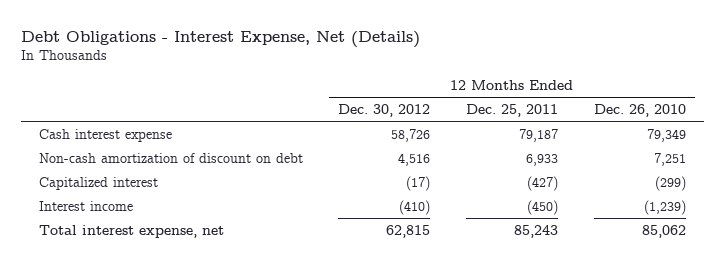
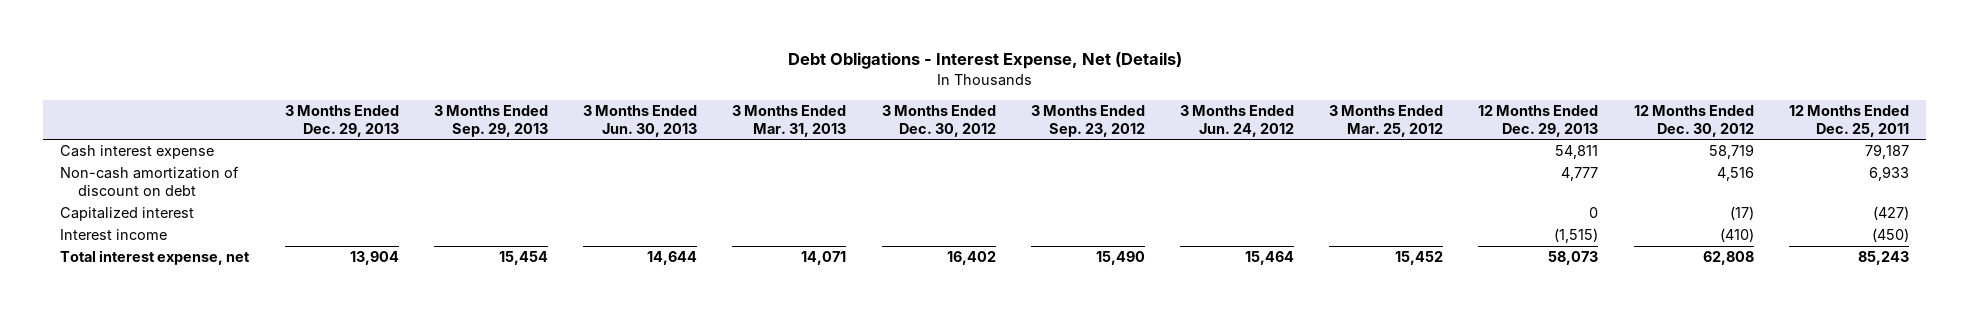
- | 12 Months Ended Dec. 30, 2012 | 12 Months Ended Dec. 25, 2011 | 12 Months Ended Dec. 26, 2010
+ | 3 Months Ended Dec. 29, 2013 | 3 Months Ended Sep. 29, 2013 | 3 Months Ended Jun. 30, 2013 | 3 Months Ended Mar. 31, 2013 | 3 Months Ended Dec. 30, 2012 | 3 Months Ended Sep. 23, 2012 | 3 Months Ended Jun. 24, 2012 | 3 Months Ended Mar. 25, 2012 | 12 Months Ended Dec. 29, 2013 | 12 Months Ended Dec. 30, 2012 | 12 Months Ended Dec. 25, 2011
- Cash interest expense | 58,726 | 79,187 | 79,349
+ Cash interest expense | | | | | | | | | 54,811 | 58,719 | 79,187
- Total interest expense, net | 62,815 | 85,243 | 85,062
+ Total interest expense, net | 13,904 | 15,454 | 14,644 | 14,071 | 16,402 | 15,490 | 15,464 | 15,452 | 58,073 | 62,808 | 85,243

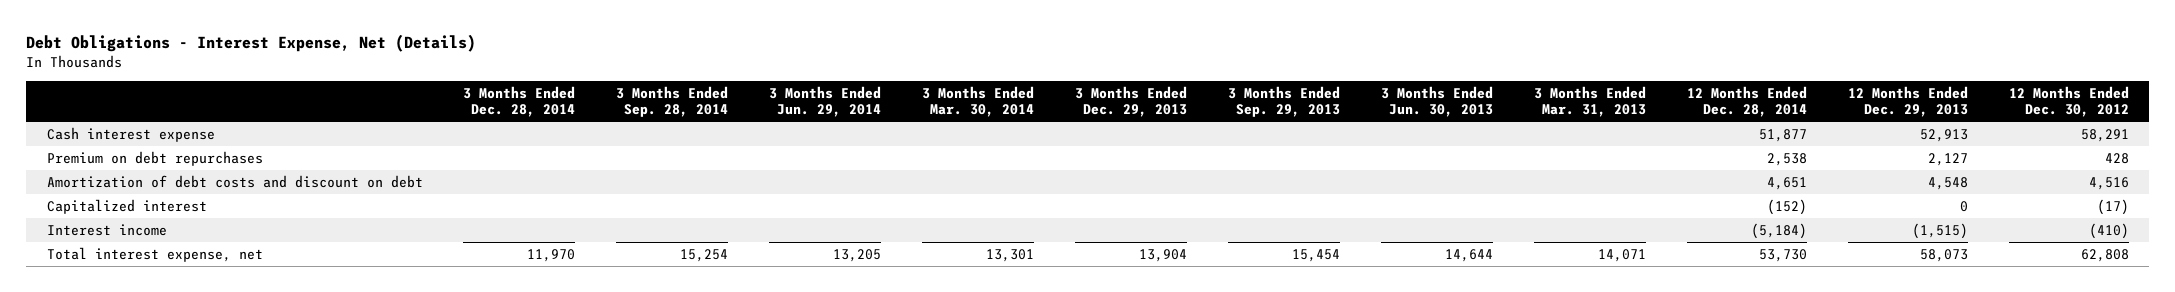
- | 3 Months Ended Dec. 29, 2013 | 3 Months Ended Sep. 29, 2013 | 3 Months Ended Jun. 30, 2013 | 3 Months Ended Mar. 31, 2013 | 3 Months Ended Dec. 30, 2012 | 3 Months Ended Sep. 23, 2012 | 3 Months Ended Jun. 24, 2012 | 3 Months Ended Mar. 25, 2012 | 12 Months Ended Dec. 29, 2013 | 12 Months Ended Dec. 30, 2012 | 12 Months Ended Dec. 25, 2011
+ | 3 Months Ended Dec. 28, 2014 | 3 Months Ended Sep. 28, 2014 | 3 Months Ended Jun. 29, 2014 | 3 Months Ended Mar. 30, 2014 | 3 Months Ended Dec. 29, 2013 | 3 Months Ended Sep. 29, 2013 | 3 Months Ended Jun. 30, 2013 | 3 Months Ended Mar. 31, 2013 | 12 Months Ended Dec. 28, 2014 | 12 Months Ended Dec. 29, 2013 | 12 Months Ended Dec. 30, 2012
- Cash interest expense | | | | | | | | | 54,811 | 58,719 | 79,187
- Non-cash amortization of discount on debt | | | | | | | | | 4,777 | 4,516 | 6,933
+ Cash interest expense | | | | | | | | | 51,877 | 52,913 | 58,291
+ Premium on debt repurchases | | | | | | | | | 2,538 | 2,127 | 428
+ Amortization of debt costs and discount on debt | | | | | | | | | 4,651 | 4,548 | 4,516

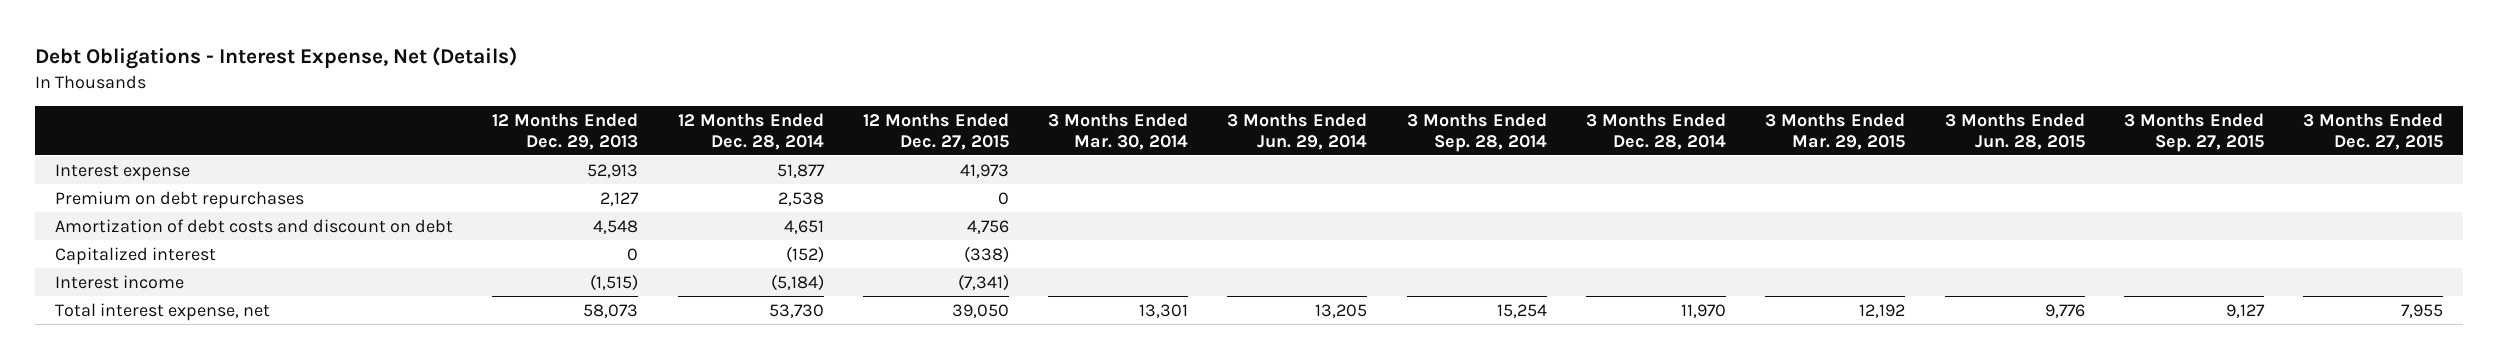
- | 3 Months Ended Dec. 28, 2014 | 3 Months Ended Sep. 28, 2014 | 3 Months Ended Jun. 29, 2014 | 3 Months Ended Mar. 30, 2014 | 3 Months Ended Dec. 29, 2013 | 3 Months Ended Sep. 29, 2013 | 3 Months Ended Jun. 30, 2013 | 3 Months Ended Mar. 31, 2013 | 12 Months Ended Dec. 28, 2014 | 12 Months Ended Dec. 29, 2013 | 12 Months Ended Dec. 30, 2012
+ | 12 Months Ended Dec. 29, 2013 | 12 Months Ended Dec. 28, 2014 | 12 Months Ended Dec. 27, 2015 | 3 Months Ended Mar. 30, 2014 | 3 Months Ended Jun. 29, 2014 | 3 Months Ended Sep. 28, 2014 | 3 Months Ended Dec. 28, 2014 | 3 Months Ended Mar. 29, 2015 | 3 Months Ended Jun. 28, 2015 | 3 Months Ended Sep. 27, 2015 | 3 Months Ended Dec. 27, 2015
- Cash interest expense | | | | | | | | | 51,877 | 52,913 | 58,291
+ Interest expense | 52,913 | 51,877 | 41,973 | | | | | | | |

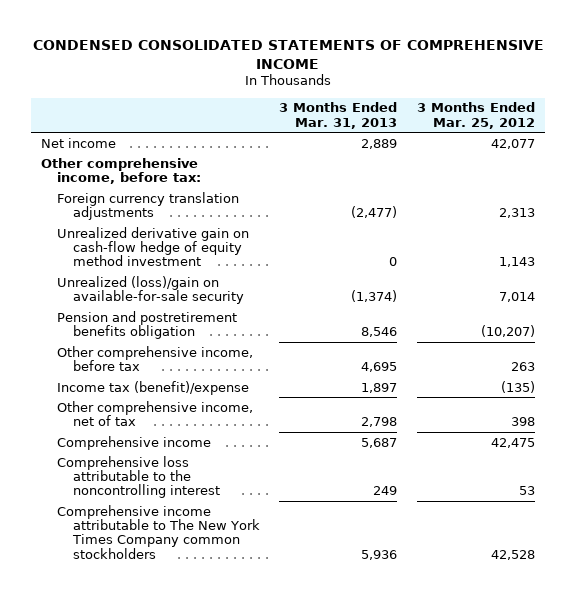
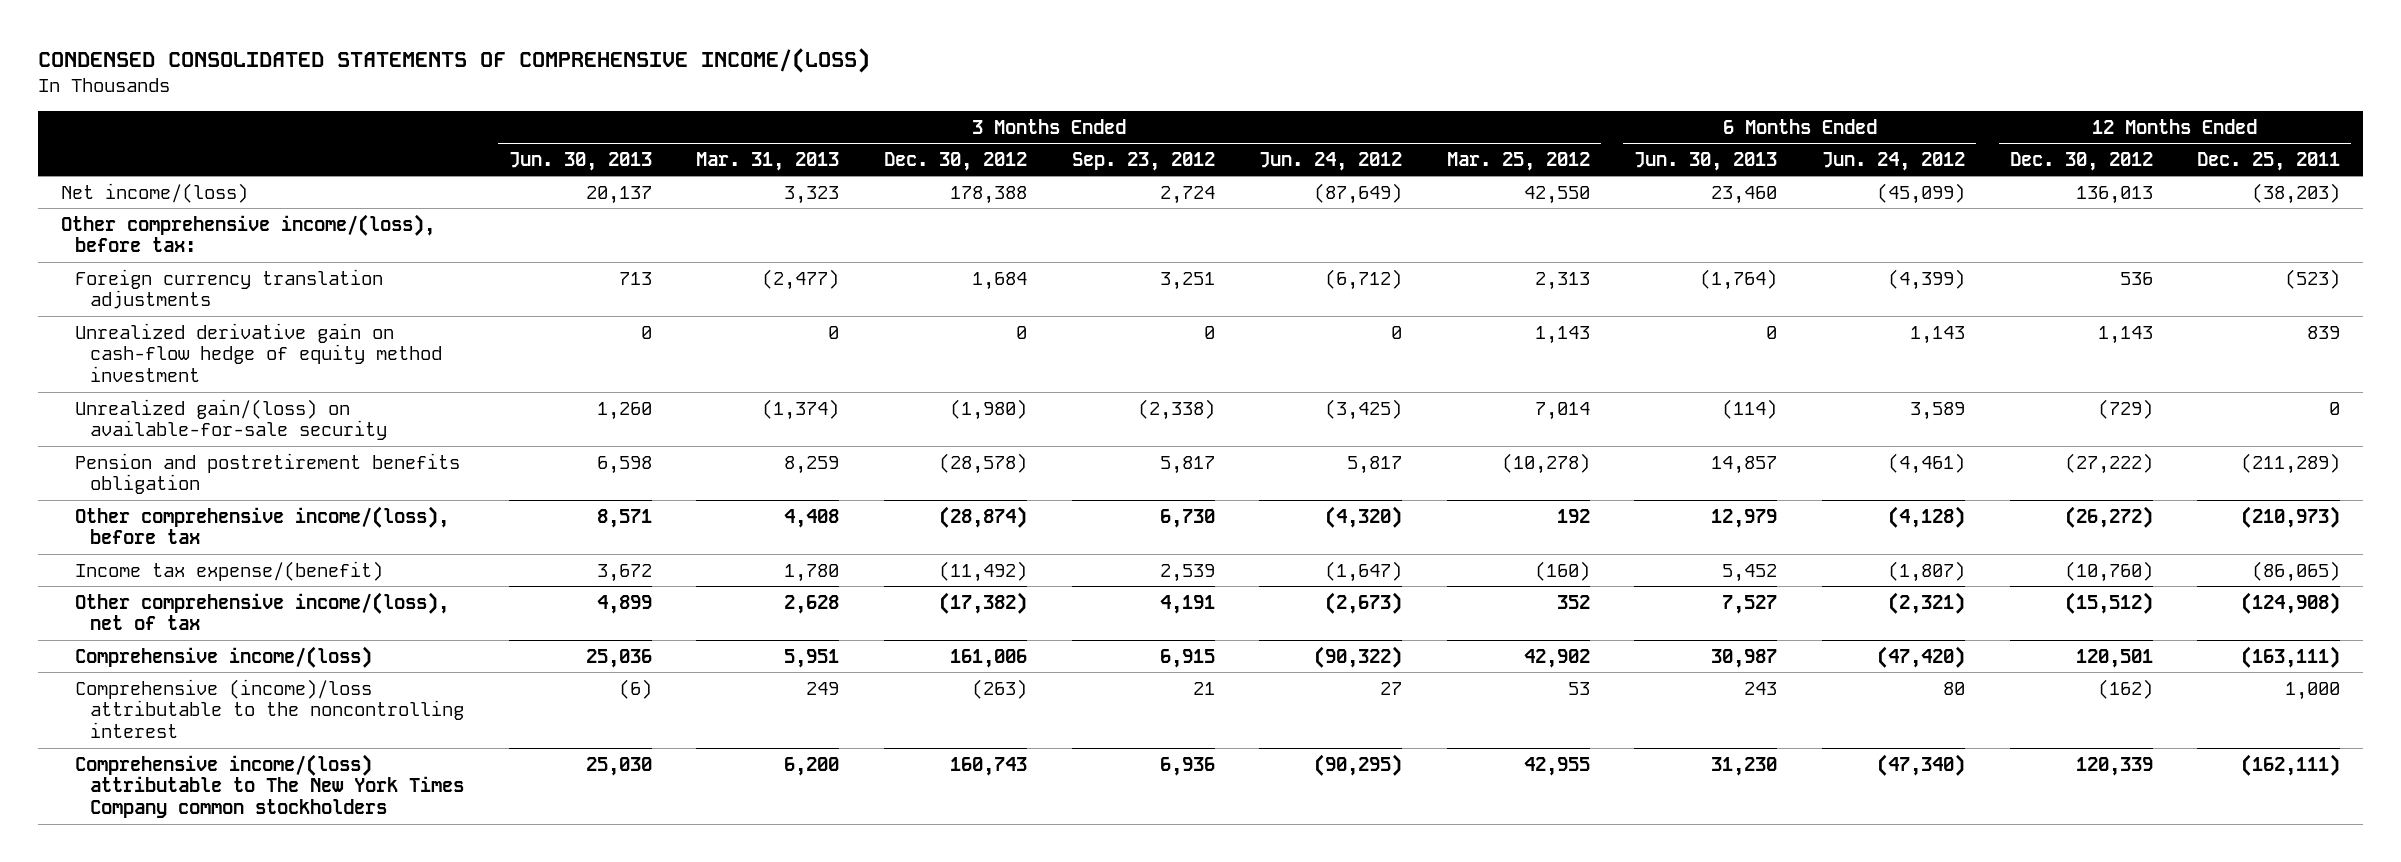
- CONDENSED CONSOLIDATED STATEMENTS OF COMPREHENSIVE INCOME
+ CONDENSED CONSOLIDATED STATEMENTS OF COMPREHENSIVE INCOME/(LOSS)
- | 3 Months Ended Mar. 31, 2013 | 3 Months Ended Mar. 25, 2012
+ | 3 Months Ended Jun. 30, 2013 | 3 Months Ended Mar. 31, 2013 | 3 Months Ended Dec. 30, 2012 | 3 Months Ended Sep. 23, 2012 | 3 Months Ended Jun. 24, 2012 | 3 Months Ended Mar. 25, 2012 | 6 Months Ended Jun. 30, 2013 | 6 Months Ended Jun. 24, 2012 | 12 Months Ended Dec. 30, 2012 | 12 Months Ended Dec. 25, 2011
- Net income | 2,889 | 42,077
- Other comprehensive income, before tax:
+ Net income/(loss) | 20,137 | 3,323 | 178,388 | 2,724 | (87,649) | 42,550 | 23,460 | (45,099) | 136,013 | (38,203)
+ Other comprehensive income/(loss), before tax:
- Unrealized (loss)/gain on available-for-sale security | (1,374) | 7,014
- Pension and postretirement benefits obligation | 8,546 | (10,207)
- Other comprehensive income, before tax | 4,695 | 263
- Income tax (benefit)/expense | 1,897 | (135)
- Other comprehensive income, net of tax | 2,798 | 398
- Comprehensive income | 5,687 | 42,475
- Comprehensive loss attributable to the noncontrolling interest | 249 | 53
- Comprehensive income attributable to The New York Times Company common stockholders | 5,936 | 42,528
+ Unrealized gain/(loss) on available-for-sale security | 1,260 | (1,374) | (1,980) | (2,338) | (3,425) | 7,014 | (114) | 3,589 | (729) | 0
+ Pension and postretirement benefits obligation | 6,598 | 8,259 | (28,578) | 5,817 | 5,817 | (10,278) | 14,857 | (4,461) | (27,222) | (211,289)
+ Other comprehensive income/(loss), before tax | 8,571 | 4,408 | (28,874) | 6,730 | (4,320) | 192 | 12,979 | (4,128) | (26,272) | (210,973)
+ Income tax expense/(benefit) | 3,672 | 1,780 | (11,492) | 2,539 | (1,647) | (160) | 5,452 | (1,807) | (10,760) | (86,065)
+ Other comprehensive income/(loss), net of tax | 4,899 | 2,628 | (17,382) | 4,191 | (2,673) | 352 | 7,527 | (2,321) | (15,512) | (124,908)
+ Comprehensive income/(loss) | 25,036 | 5,951 | 161,006 | 6,915 | (90,322) | 42,902 | 30,987 | (47,420) | 120,501 | (163,111)
+ Comprehensive (income)/loss attributable to the noncontrolling interest | (6) | 249 | (263) | 21 | 27 | 53 | 243 | 80 | (162) | 1,000
+ Comprehensive income/(loss) attributable to The New York Times Company common stockholders | 25,030 | 6,200 | 160,743 | 6,936 | (90,295) | 42,955 | 31,230 | (47,340) | 120,339 | (162,111)

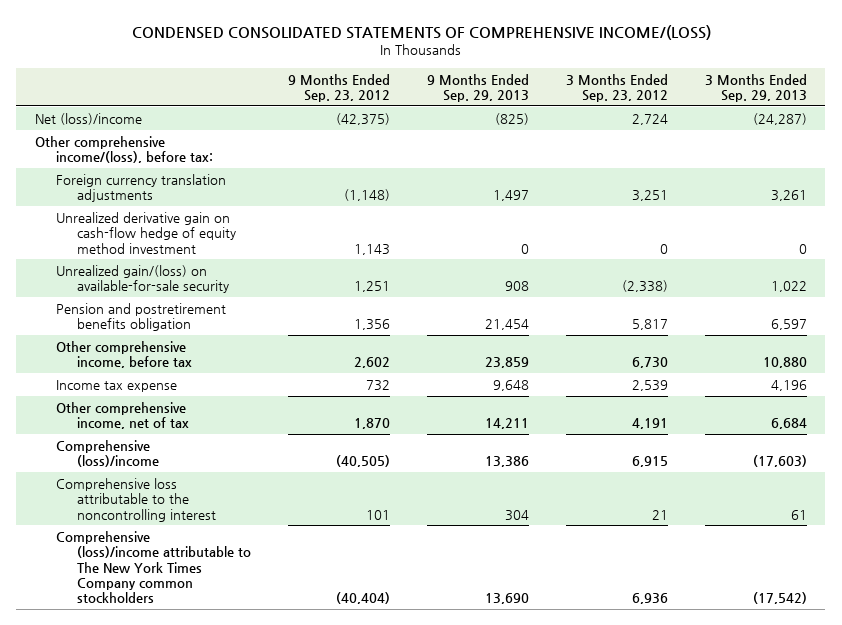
- | 3 Months Ended Jun. 30, 2013 | 3 Months Ended Mar. 31, 2013 | 3 Months Ended Dec. 30, 2012 | 3 Months Ended Sep. 23, 2012 | 3 Months Ended Jun. 24, 2012 | 3 Months Ended Mar. 25, 2012 | 6 Months Ended Jun. 30, 2013 | 6 Months Ended Jun. 24, 2012 | 12 Months Ended Dec. 30, 2012 | 12 Months Ended Dec. 25, 2011
+ | 9 Months Ended Sep. 23, 2012 | 9 Months Ended Sep. 29, 2013 | 3 Months Ended Sep. 23, 2012 | 3 Months Ended Sep. 29, 2013
- Net income/(loss) | 20,137 | 3,323 | 178,388 | 2,724 | (87,649) | 42,550 | 23,460 | (45,099) | 136,013 | (38,203)
+ Net (loss)/income | (42,375) | (825) | 2,724 | (24,287)
- Other comprehensive income/(loss), before tax | 8,571 | 4,408 | (28,874) | 6,730 | (4,320) | 192 | 12,979 | (4,128) | (26,272) | (210,973)
- Income tax expense/(benefit) | 3,672 | 1,780 | (11,492) | 2,539 | (1,647) | (160) | 5,452 | (1,807) | (10,760) | (86,065)
- Other comprehensive income/(loss), net of tax | 4,899 | 2,628 | (17,382) | 4,191 | (2,673) | 352 | 7,527 | (2,321) | (15,512) | (124,908)
- Comprehensive income/(loss) | 25,036 | 5,951 | 161,006 | 6,915 | (90,322) | 42,902 | 30,987 | (47,420) | 120,501 | (163,111)
- Comprehensive (income)/loss attributable to the noncontrolling interest | (6) | 249 | (263) | 21 | 27 | 53 | 243 | 80 | (162) | 1,000
- Comprehensive income/(loss) attributable to The New York Times Company common stockholders | 25,030 | 6,200 | 160,743 | 6,936 | (90,295) | 42,955 | 31,230 | (47,340) | 120,339 | (162,111)
+ Other comprehensive income, before tax | 2,602 | 23,859 | 6,730 | 10,880
+ Income tax expense | 732 | 9,648 | 2,539 | 4,196
+ Other comprehensive income, net of tax | 1,870 | 14,211 | 4,191 | 6,684
+ Comprehensive (loss)/income | (40,505) | 13,386 | 6,915 | (17,603)
+ Comprehensive loss attributable to the noncontrolling interest | 101 | 304 | 21 | 61
+ Comprehensive (loss)/income attributable to The New York Times Company common stockholders | (40,404) | 13,690 | 6,936 | (17,542)

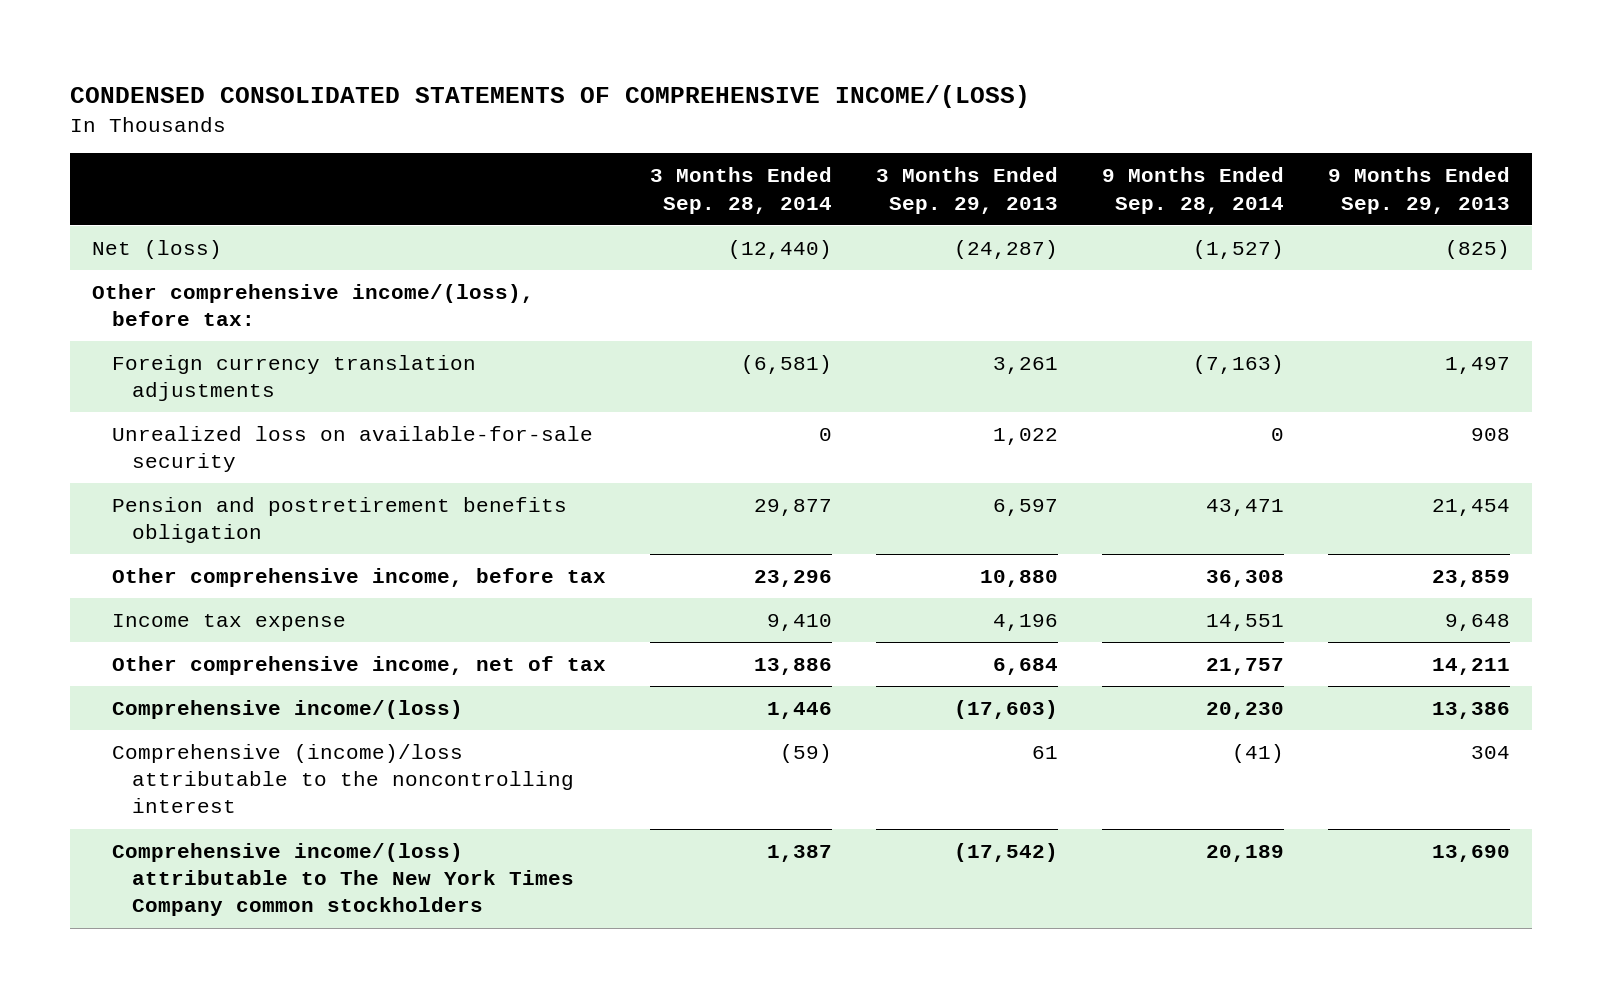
- | 9 Months Ended Sep. 23, 2012 | 9 Months Ended Sep. 29, 2013 | 3 Months Ended Sep. 23, 2012 | 3 Months Ended Sep. 29, 2013
+ | 3 Months Ended Sep. 28, 2014 | 3 Months Ended Sep. 29, 2013 | 9 Months Ended Sep. 28, 2014 | 9 Months Ended Sep. 29, 2013
- Net (loss)/income | (42,375) | (825) | 2,724 | (24,287)
+ Net (loss) | (12,440) | (24,287) | (1,527) | (825)
- Unrealized derivative gain on cash-flow hedge of equity method investment | 1,143 | 0 | 0 | 0
- Unrealized gain/(loss) on available-for-sale security | 1,251 | 908 | (2,338) | 1,022
+ Unrealized loss on available-for-sale security | 0 | 1,022 | 0 | 908
- Comprehensive (loss)/income | (40,505) | 13,386 | 6,915 | (17,603)
- Comprehensive loss attributable to the noncontrolling interest | 101 | 304 | 21 | 61
- Comprehensive (loss)/income attributable to The New York Times Company common stockholders | (40,404) | 13,690 | 6,936 | (17,542)
+ Comprehensive income/(loss) | 1,446 | (17,603) | 20,230 | 13,386
+ Comprehensive (income)/loss attributable to the noncontrolling interest | (59) | 61 | (41) | 304
+ Comprehensive income/(loss) attributable to The New York Times Company common stockholders | 1,387 | (17,542) | 20,189 | 13,690

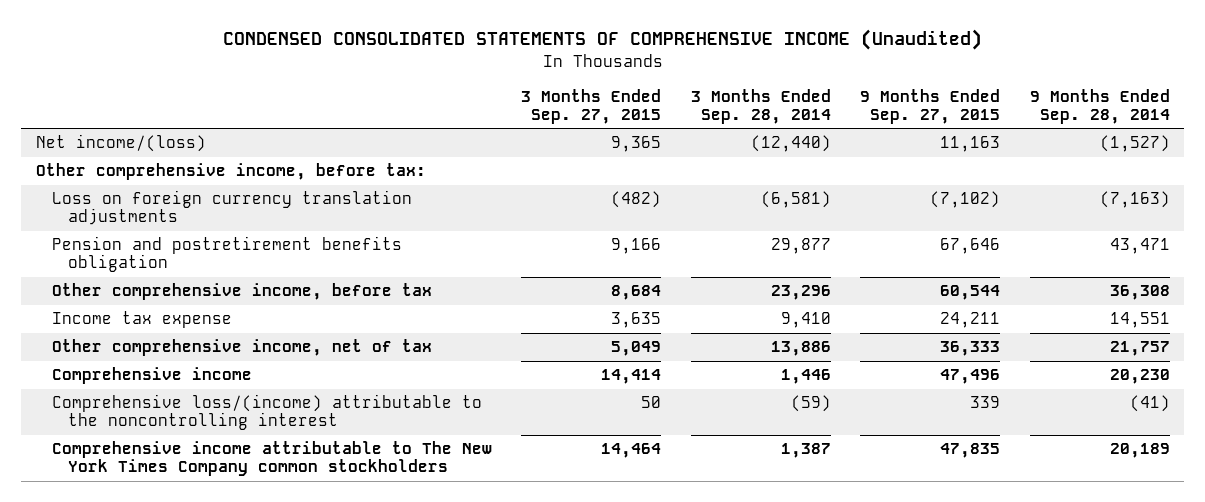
- CONDENSED CONSOLIDATED STATEMENTS OF COMPREHENSIVE INCOME/(LOSS)
+ CONDENSED CONSOLIDATED STATEMENTS OF COMPREHENSIVE INCOME (Unaudited)
- | 3 Months Ended Sep. 28, 2014 | 3 Months Ended Sep. 29, 2013 | 9 Months Ended Sep. 28, 2014 | 9 Months Ended Sep. 29, 2013
+ | 3 Months Ended Sep. 27, 2015 | 3 Months Ended Sep. 28, 2014 | 9 Months Ended Sep. 27, 2015 | 9 Months Ended Sep. 28, 2014
- Net (loss) | (12,440) | (24,287) | (1,527) | (825)
- Other comprehensive income/(loss), before tax:
- Foreign currency translation adjustments | (6,581) | 3,261 | (7,163) | 1,497
- Unrealized loss on available-for-sale security | 0 | 1,022 | 0 | 908
+ Net income/(loss) | 9,365 | (12,440) | 11,163 | (1,527)
+ Other comprehensive income, before tax:
+ Loss on foreign currency translation adjustments | (482) | (6,581) | (7,102) | (7,163)
- Comprehensive income/(loss) | 1,446 | (17,603) | 20,230 | 13,386
- Comprehensive (income)/loss attributable to the noncontrolling interest | (59) | 61 | (41) | 304
- Comprehensive income/(loss) attributable to The New York Times Company common stockholders | 1,387 | (17,542) | 20,189 | 13,690
+ Comprehensive income | 14,414 | 1,446 | 47,496 | 20,230
+ Comprehensive loss/(income) attributable to the noncontrolling interest | 50 | (59) | 339 | (41)
+ Comprehensive income attributable to The New York Times Company common stockholders | 14,464 | 1,387 | 47,835 | 20,189

